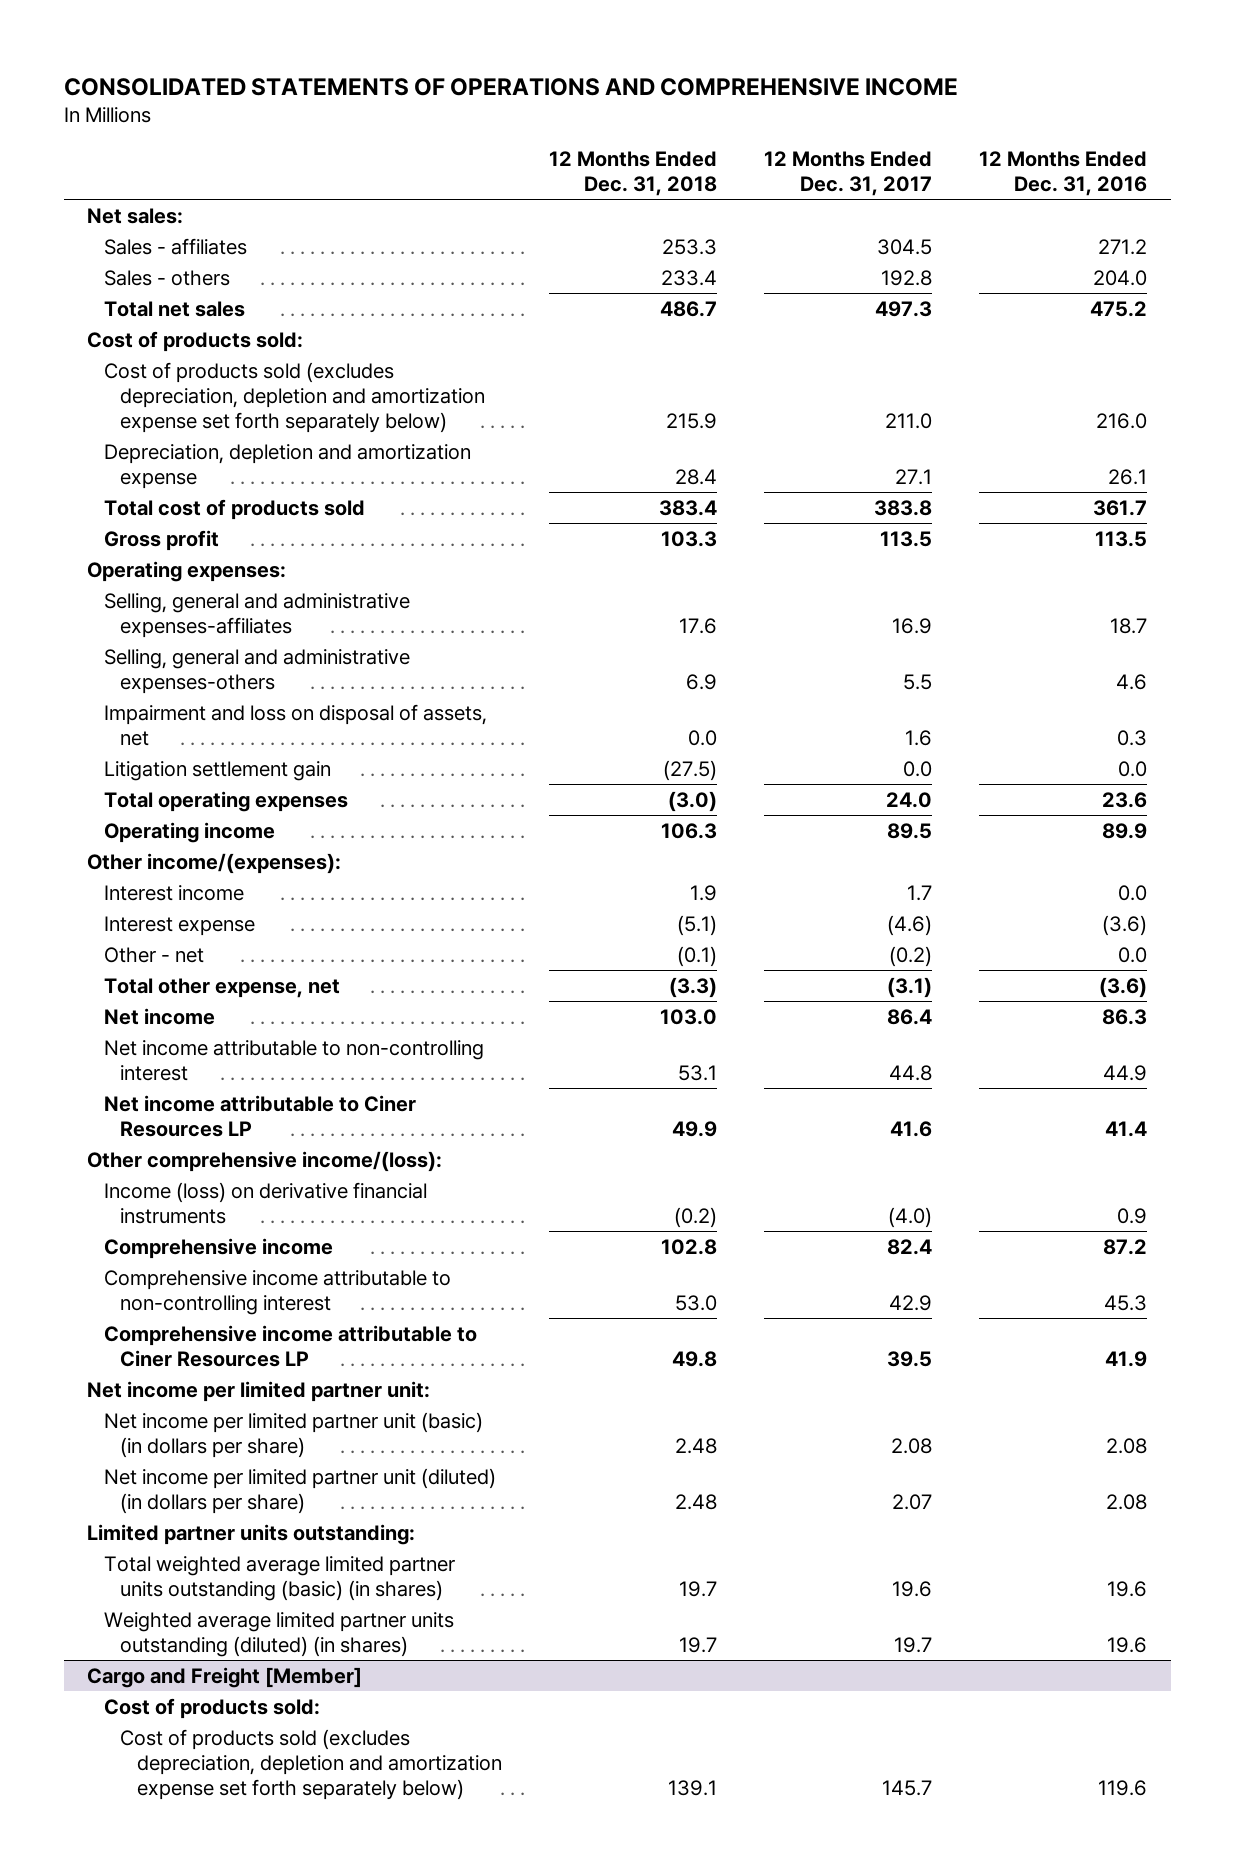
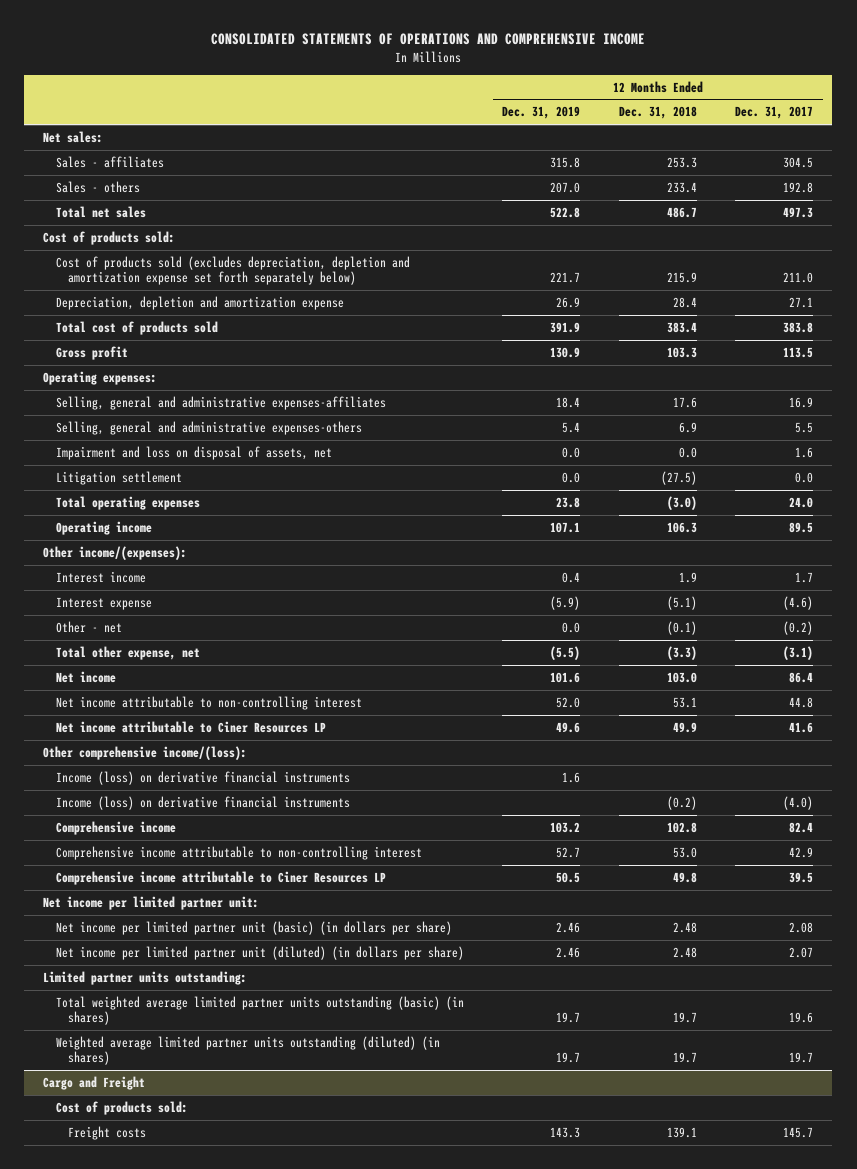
- | 12 Months Ended Dec. 31, 2018 | 12 Months Ended Dec. 31, 2017 | 12 Months Ended Dec. 31, 2016
+ | 12 Months Ended Dec. 31, 2019 | 12 Months Ended Dec. 31, 2018 | 12 Months Ended Dec. 31, 2017
- Litigation settlement gain | (27.5) | 0.0 | 0.0
+ Litigation settlement | 0.0 | (27.5) | 0.0
+ Income (loss) on derivative financial instruments | 1.6 | |
- Cargo and Freight [Member]
+ Cargo and Freight
- Cost of products sold (excludes depreciation, depletion and amortization expense set forth separately below) | 139.1 | 145.7 | 119.6
+ Freight costs | 143.3 | 139.1 | 145.7

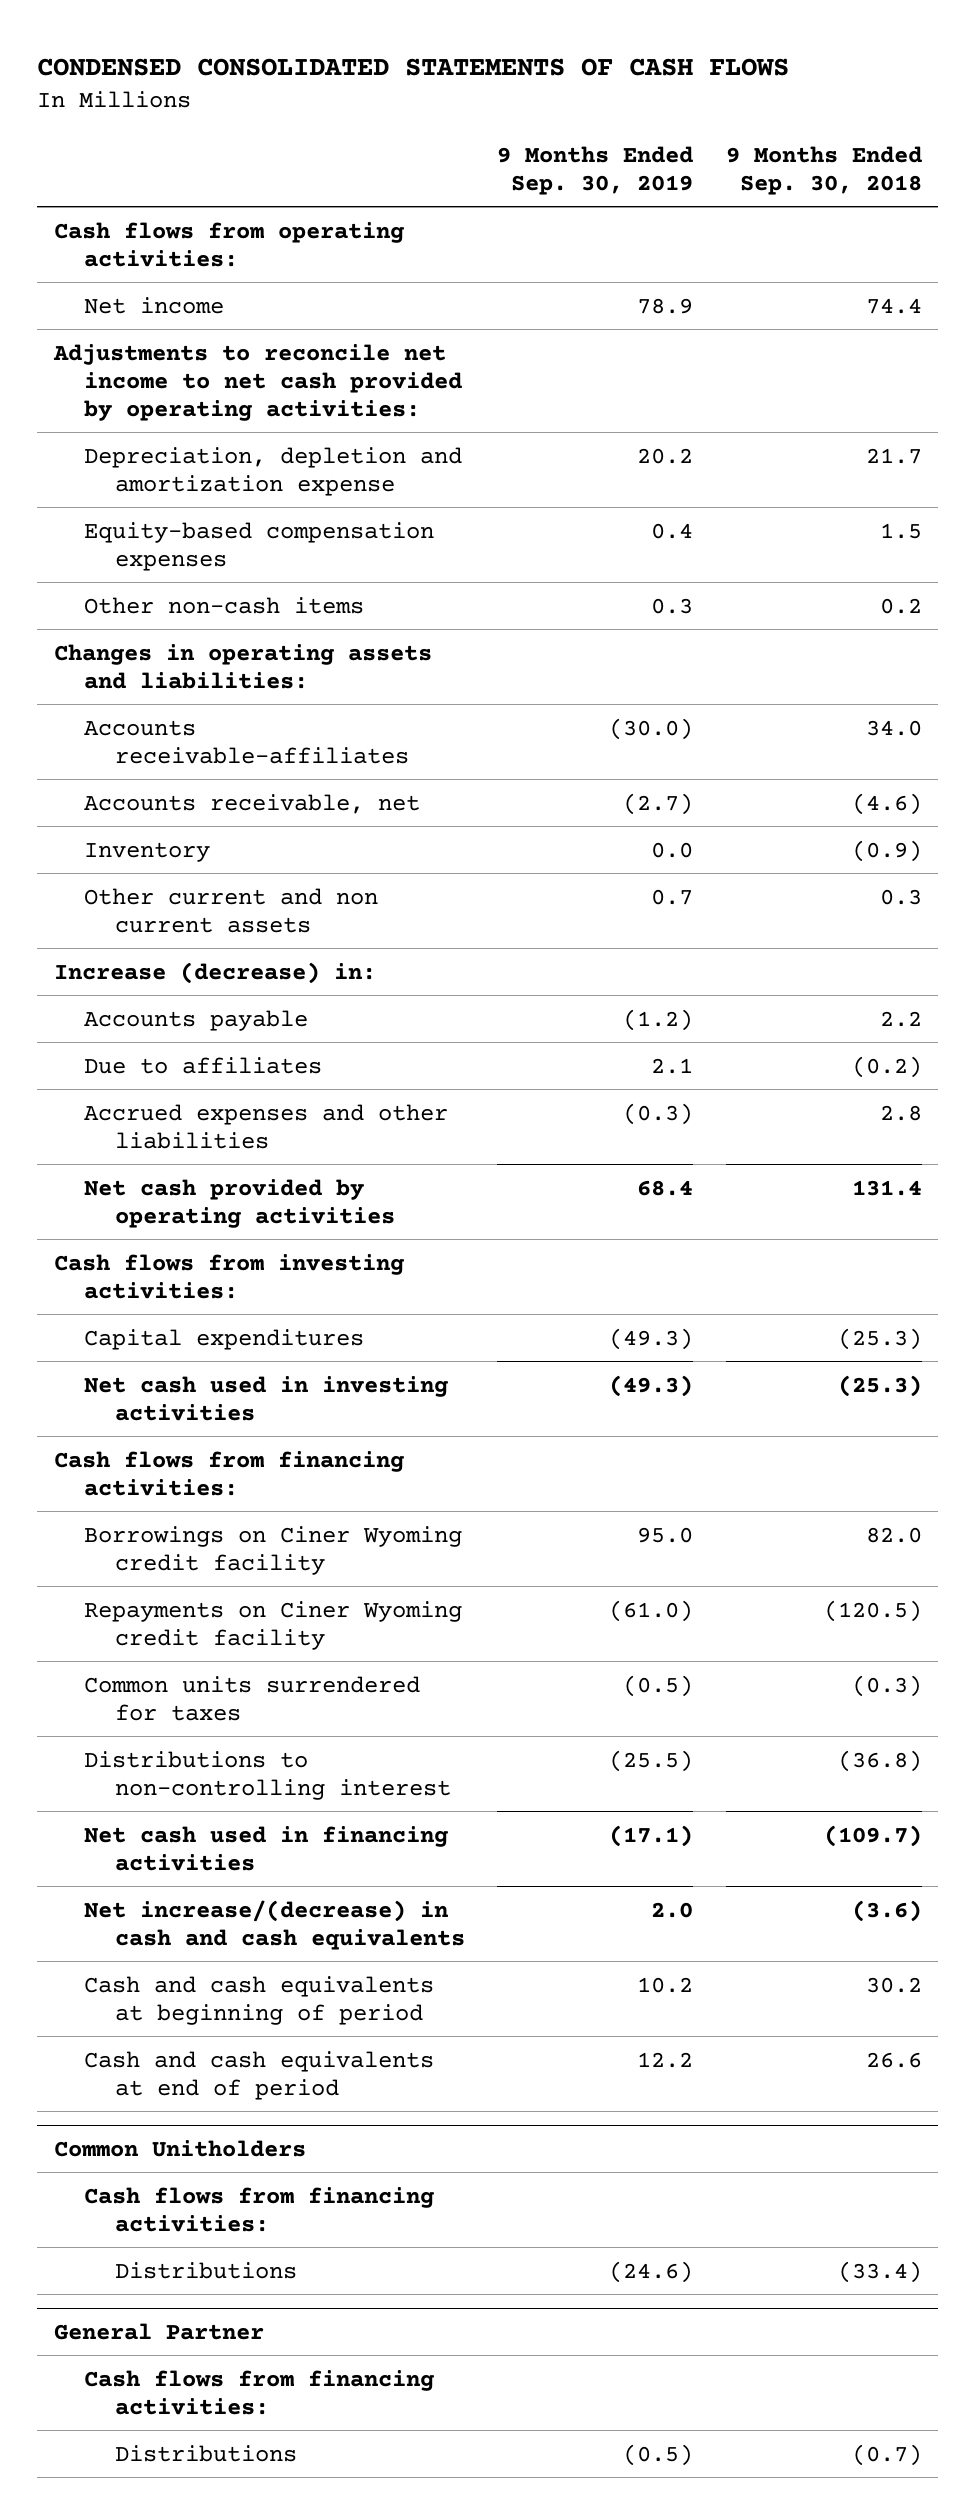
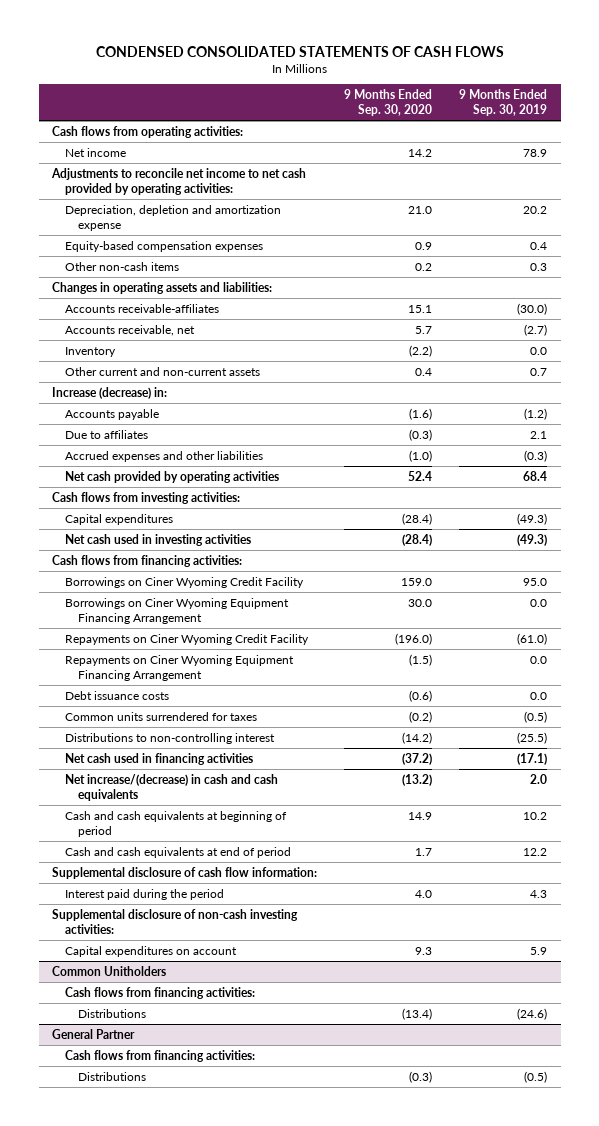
- | 9 Months Ended Sep. 30, 2019 | 9 Months Ended Sep. 30, 2018
+ | 9 Months Ended Sep. 30, 2020 | 9 Months Ended Sep. 30, 2019
- Other current and non current assets | 0.7 | 0.3
+ Other current and non-current assets | 0.4 | 0.7
- Borrowings on Ciner Wyoming credit facility | 95.0 | 82.0
- Repayments on Ciner Wyoming credit facility | (61.0) | (120.5)
+ Borrowings on Ciner Wyoming Credit Facility | 159.0 | 95.0
+ Borrowings on Ciner Wyoming Equipment Financing Arrangement | 30.0 | 0.0
+ Repayments on Ciner Wyoming Credit Facility | (196.0) | (61.0)
+ Repayments on Ciner Wyoming Equipment Financing Arrangement | (1.5) | 0.0
+ Debt issuance costs | (0.6) | 0.0
+ Supplemental disclosure of cash flow information:
+ Interest paid during the period | 4.0 | 4.3
+ Supplemental disclosure of non-cash investing activities:
+ Capital expenditures on account | 9.3 | 5.9

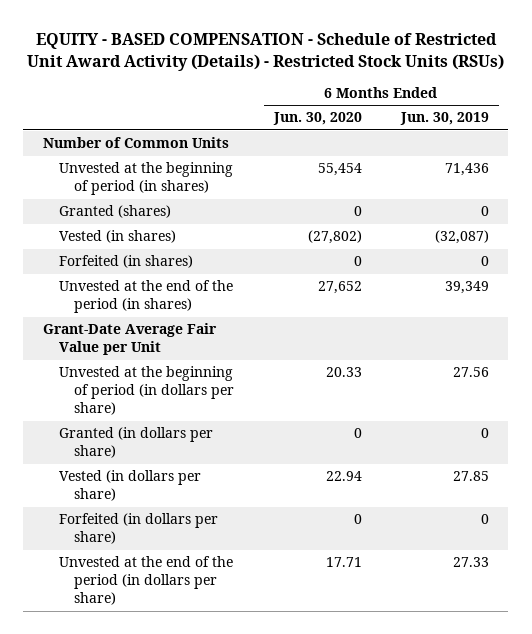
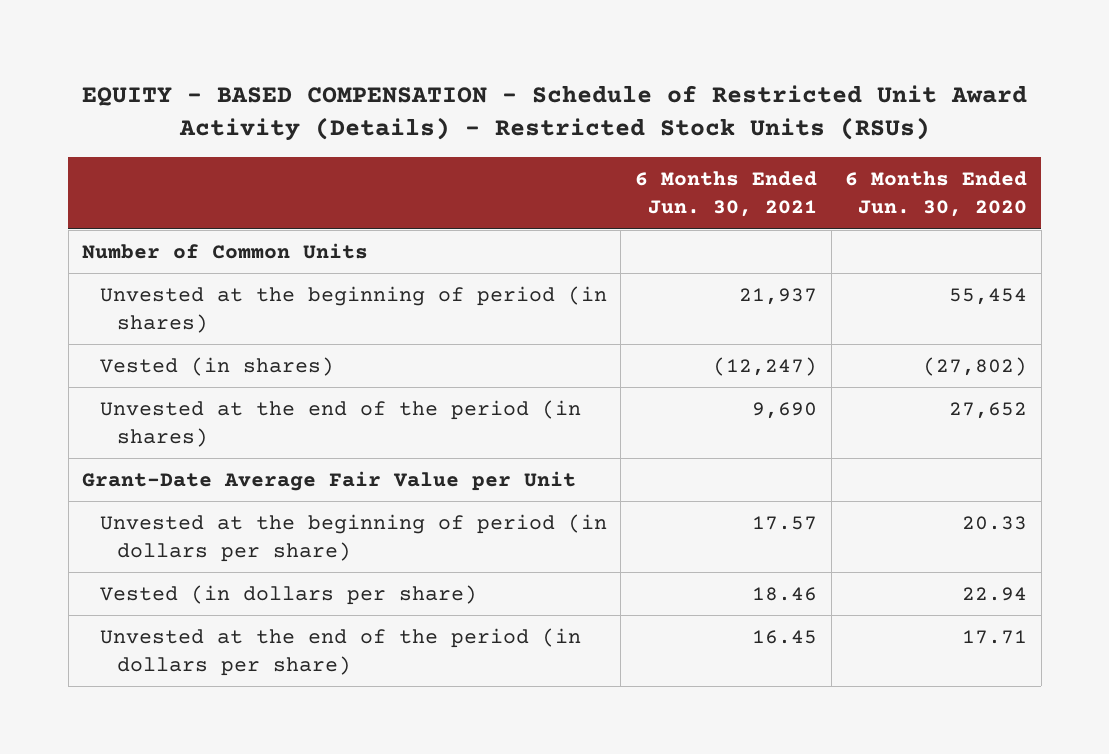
- | 6 Months Ended Jun. 30, 2020 | 6 Months Ended Jun. 30, 2019
+ | 6 Months Ended Jun. 30, 2021 | 6 Months Ended Jun. 30, 2020
- Granted (shares) | 0 | 0
- Forfeited (in shares) | 0 | 0
- Granted (in dollars per share) | 0 | 0
- Forfeited (in dollars per share) | 0 | 0

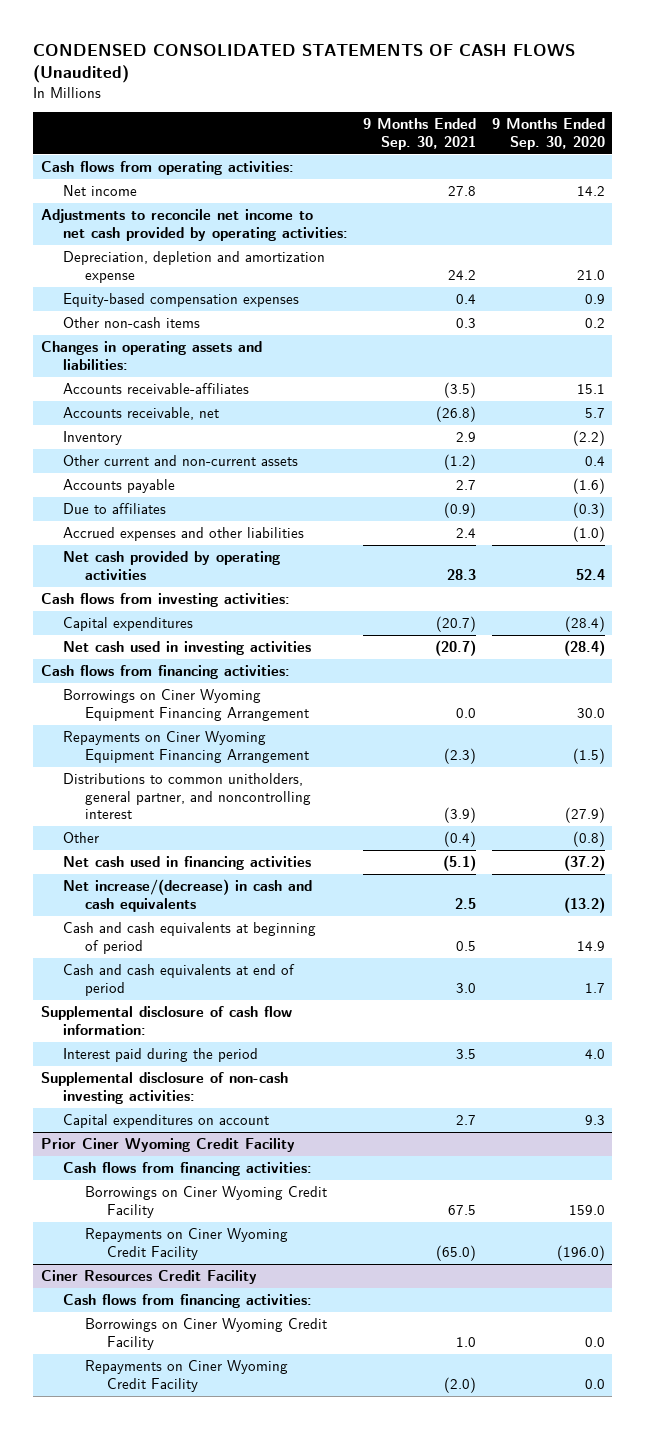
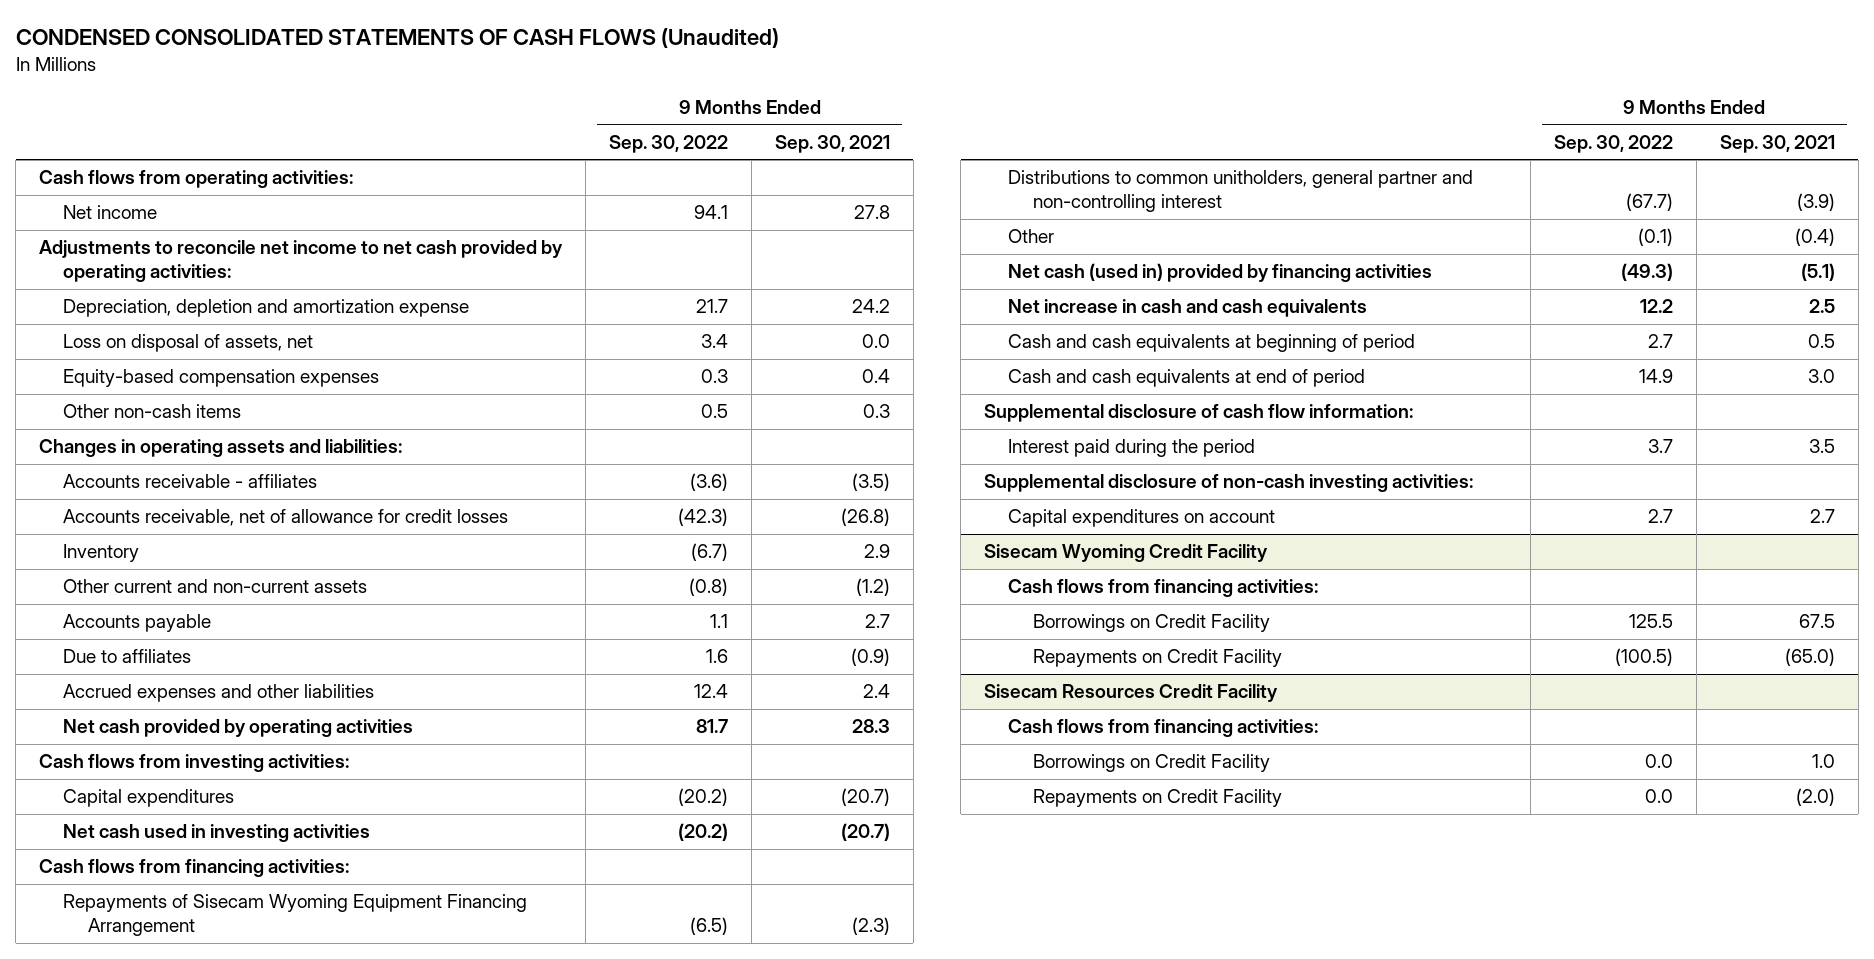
- | 9 Months Ended Sep. 30, 2021 | 9 Months Ended Sep. 30, 2020
+ | 9 Months Ended Sep. 30, 2022 | 9 Months Ended Sep. 30, 2021
+ Loss on disposal of assets, net | 3.4 | 0.0
- Accounts receivable-affiliates | (3.5) | 15.1
- Accounts receivable, net | (26.8) | 5.7
+ Accounts receivable - affiliates | (3.6) | (3.5)
+ Accounts receivable, net of allowance for credit losses | (42.3) | (26.8)
- Borrowings on Ciner Wyoming Equipment Financing Arrangement | 0.0 | 30.0
- Repayments on Ciner Wyoming Equipment Financing Arrangement | (2.3) | (1.5)
- Distributions to common unitholders, general partner, and noncontrolling interest | (3.9) | (27.9)
+ Repayments of Sisecam Wyoming Equipment Financing Arrangement | (6.5) | (2.3)
+ Distributions to common unitholders, general partner and non-controlling interest | (67.7) | (3.9)
- Net cash used in financing activities | (5.1) | (37.2)
- Net increase/(decrease) in cash and cash equivalents | 2.5 | (13.2)
+ Net cash (used in) provided by financing activities | (49.3) | (5.1)
+ Net increase in cash and cash equivalents | 12.2 | 2.5
- Prior Ciner Wyoming Credit Facility
+ Sisecam Wyoming Credit Facility
- Borrowings on Ciner Wyoming Credit Facility | 67.5 | 159.0
- Repayments on Ciner Wyoming Credit Facility | (65.0) | (196.0)
- Ciner Resources Credit Facility
+ Borrowings on Credit Facility | 125.5 | 67.5
+ Repayments on Credit Facility | (100.5) | (65.0)
+ Sisecam Resources Credit Facility
- Borrowings on Ciner Wyoming Credit Facility | 1.0 | 0.0
- Repayments on Ciner Wyoming Credit Facility | (2.0) | 0.0
+ Borrowings on Credit Facility | 0.0 | 1.0
+ Repayments on Credit Facility | 0.0 | (2.0)

